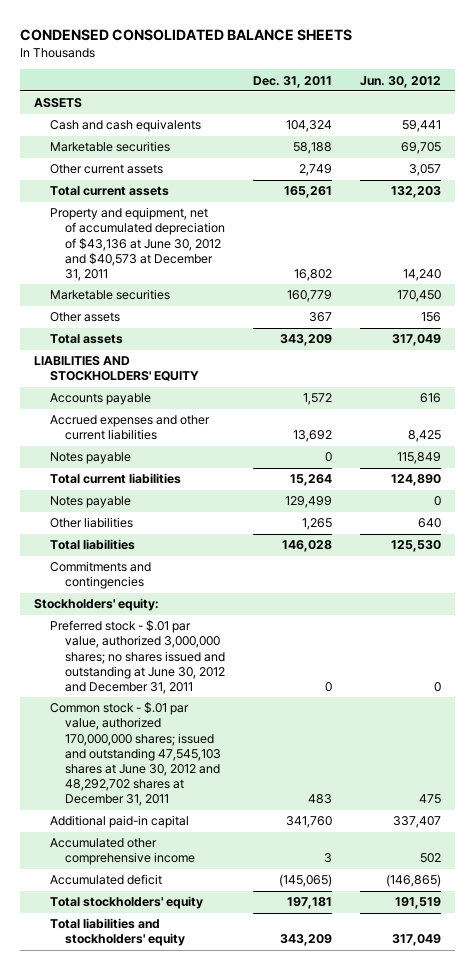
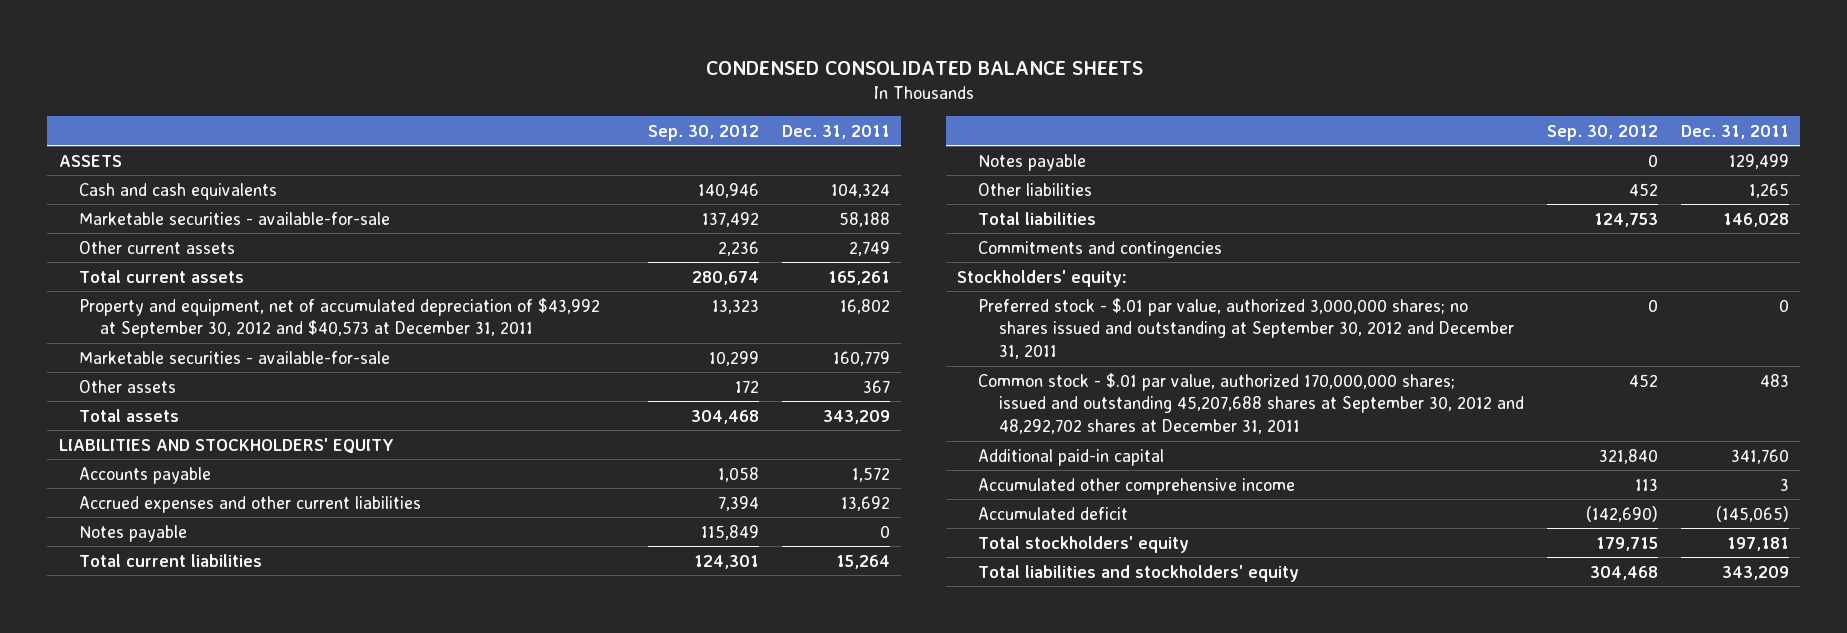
- | Dec. 31, 2011 | Jun. 30, 2012
+ | Sep. 30, 2012 | Dec. 31, 2011
- Marketable securities | 58,188 | 69,705
+ Marketable securities - available-for-sale | 137,492 | 58,188
- Property and equipment, net of accumulated depreciation of $43,136 at June 30, 2012 and $40,573 at December 31, 2011 | 16,802 | 14,240
- Marketable securities | 160,779 | 170,450
+ Property and equipment, net of accumulated depreciation of $43,992 at September 30, 2012 and $40,573 at December 31, 2011 | 13,323 | 16,802
+ Marketable securities - available-for-sale | 10,299 | 160,779
- Preferred stock - $.01 par value, authorized 3,000,000 shares; no shares issued and outstanding at June 30, 2012 and December 31, 2011 | 0 | 0
- Common stock - $.01 par value, authorized 170,000,000 shares; issued and outstanding 47,545,103 shares at June 30, 2012 and 48,292,702 shares at December 31, 2011 | 483 | 475
+ Preferred stock - $.01 par value, authorized 3,000,000 shares; no shares issued and outstanding at September 30, 2012 and December 31, 2011 | 0 | 0
+ Common stock - $.01 par value, authorized 170,000,000 shares; issued and outstanding 45,207,688 shares at September 30, 2012 and 48,292,702 shares at December 31, 2011 | 452 | 483

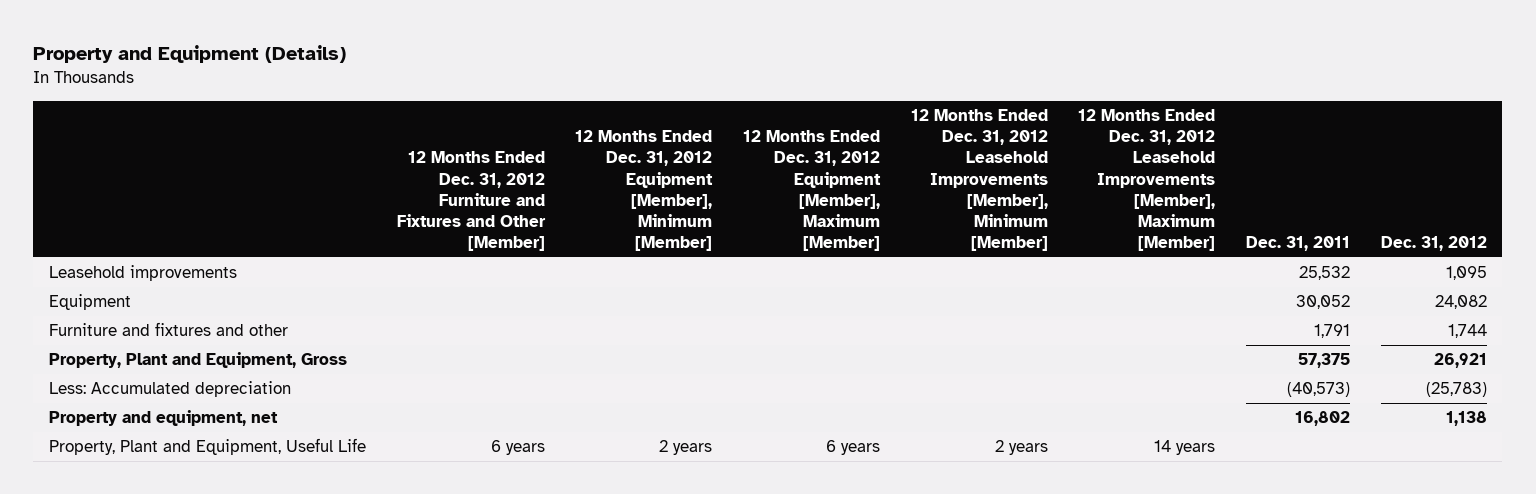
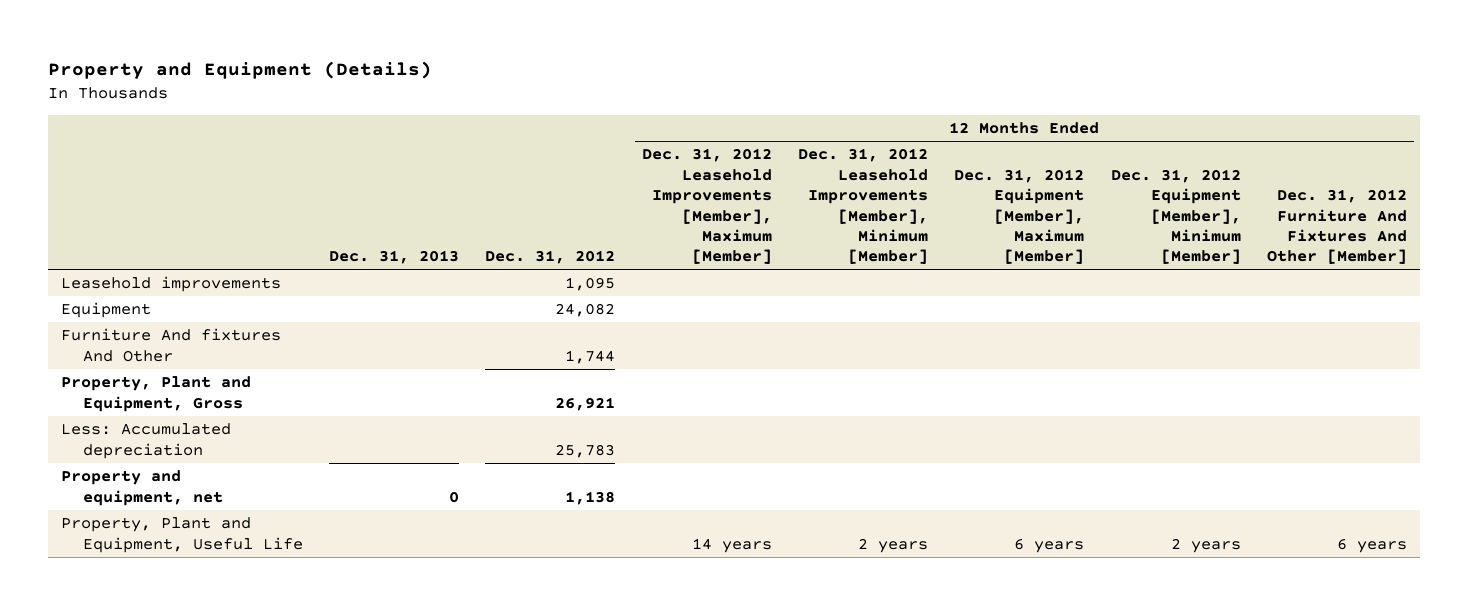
- | 12 Months Ended Dec. 31, 2012 Furniture and Fixtures and Other [Member] | 12 Months Ended Dec. 31, 2012 Equipment [Member], Minimum [Member] | 12 Months Ended Dec. 31, 2012 Equipment [Member], Maximum [Member] | 12 Months Ended Dec. 31, 2012 Leasehold Improvements [Member], Minimum [Member] | 12 Months Ended Dec. 31, 2012 Leasehold Improvements [Member], Maximum [Member] | Dec. 31, 2011 | Dec. 31, 2012
+ | Dec. 31, 2013 | Dec. 31, 2012 | 12 Months Ended Dec. 31, 2012 Leasehold Improvements [Member], Maximum [Member] | 12 Months Ended Dec. 31, 2012 Leasehold Improvements [Member], Minimum [Member] | 12 Months Ended Dec. 31, 2012 Equipment [Member], Maximum [Member] | 12 Months Ended Dec. 31, 2012 Equipment [Member], Minimum [Member] | 12 Months Ended Dec. 31, 2012 Furniture And Fixtures And Other [Member]
- Furniture and fixtures and other | | | | | | 1,791 | 1,744
+ Furniture And fixtures And Other | | 1,744 | | | | |
- Less: Accumulated depreciation | | | | | | (40,573) | (25,783)
+ Less: Accumulated depreciation | | 25,783 | | | | |

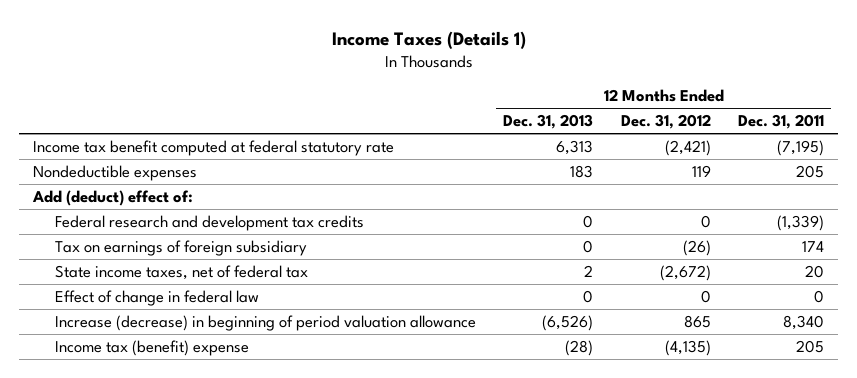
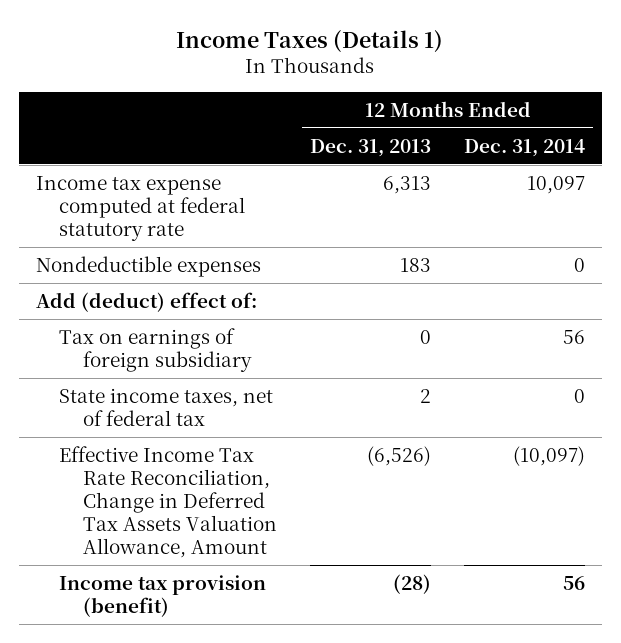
- | 12 Months Ended Dec. 31, 2013 | 12 Months Ended Dec. 31, 2012 | 12 Months Ended Dec. 31, 2011
+ | 12 Months Ended Dec. 31, 2013 | 12 Months Ended Dec. 31, 2014
- Income tax benefit computed at federal statutory rate | 6,313 | (2,421) | (7,195)
+ Income tax expense computed at federal statutory rate | 6,313 | 10,097
- Federal research and development tax credits | 0 | 0 | (1,339)
- Effect of change in federal law | 0 | 0 | 0
- Increase (decrease) in beginning of period valuation allowance | (6,526) | 865 | 8,340
- Income tax (benefit) expense | (28) | (4,135) | 205
+ Effective Income Tax Rate Reconciliation, Change in Deferred Tax Assets Valuation Allowance, Amount | (6,526) | (10,097)
+ Income tax provision (benefit) | (28) | 56

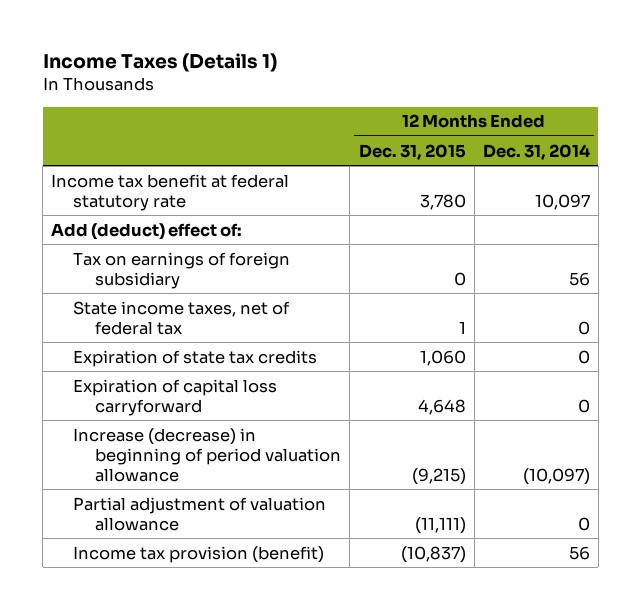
- | 12 Months Ended Dec. 31, 2013 | 12 Months Ended Dec. 31, 2014
+ | 12 Months Ended Dec. 31, 2015 | 12 Months Ended Dec. 31, 2014
- Income tax expense computed at federal statutory rate | 6,313 | 10,097
- Nondeductible expenses | 183 | 0
+ Income tax benefit at federal statutory rate | 3,780 | 10,097
- Effective Income Tax Rate Reconciliation, Change in Deferred Tax Assets Valuation Allowance, Amount | (6,526) | (10,097)
+ Expiration of state tax credits | 1,060 | 0
+ Expiration of capital loss carryforward | 4,648 | 0
+ Increase (decrease) in beginning of period valuation allowance | (9,215) | (10,097)
+ Partial adjustment of valuation allowance | (11,111) | 0

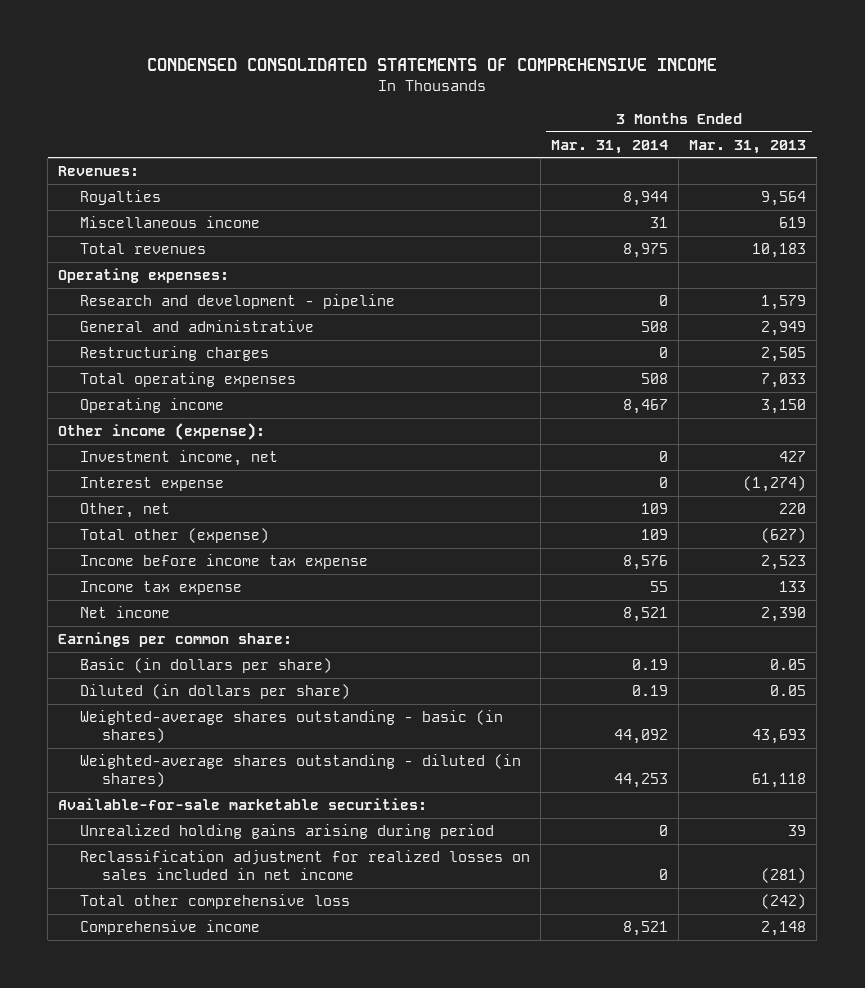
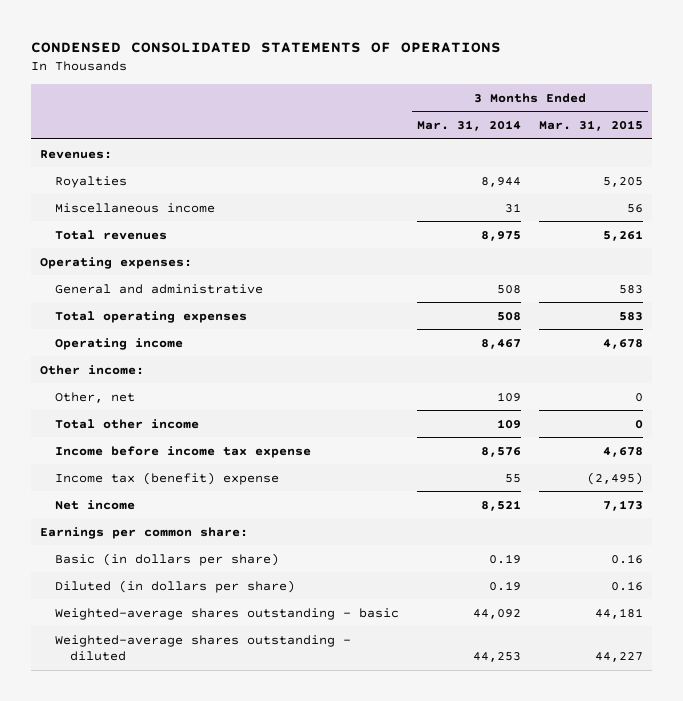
- CONDENSED CONSOLIDATED STATEMENTS OF COMPREHENSIVE INCOME
+ CONDENSED CONSOLIDATED STATEMENTS OF OPERATIONS
- | 3 Months Ended Mar. 31, 2014 | 3 Months Ended Mar. 31, 2013
+ | 3 Months Ended Mar. 31, 2014 | 3 Months Ended Mar. 31, 2015
- Research and development - pipeline | 0 | 1,579
- Restructuring charges | 0 | 2,505
- Other income (expense):
- Investment income, net | 0 | 427
- Interest expense | 0 | (1,274)
+ Other income:
- Total other (expense) | 109 | (627)
+ Total other income | 109 | 0
- Income tax expense | 55 | 133
+ Income tax (benefit) expense | 55 | (2,495)
- Weighted-average shares outstanding - basic (in shares) | 44,092 | 43,693
- Weighted-average shares outstanding - diluted (in shares) | 44,253 | 61,118
- Available-for-sale marketable securities:
- Unrealized holding gains arising during period | 0 | 39
- Reclassification adjustment for realized losses on sales included in net income | 0 | (281)
- Total other comprehensive loss | | (242)
- Comprehensive income | 8,521 | 2,148
+ Weighted-average shares outstanding - basic | 44,092 | 44,181
+ Weighted-average shares outstanding - diluted | 44,253 | 44,227

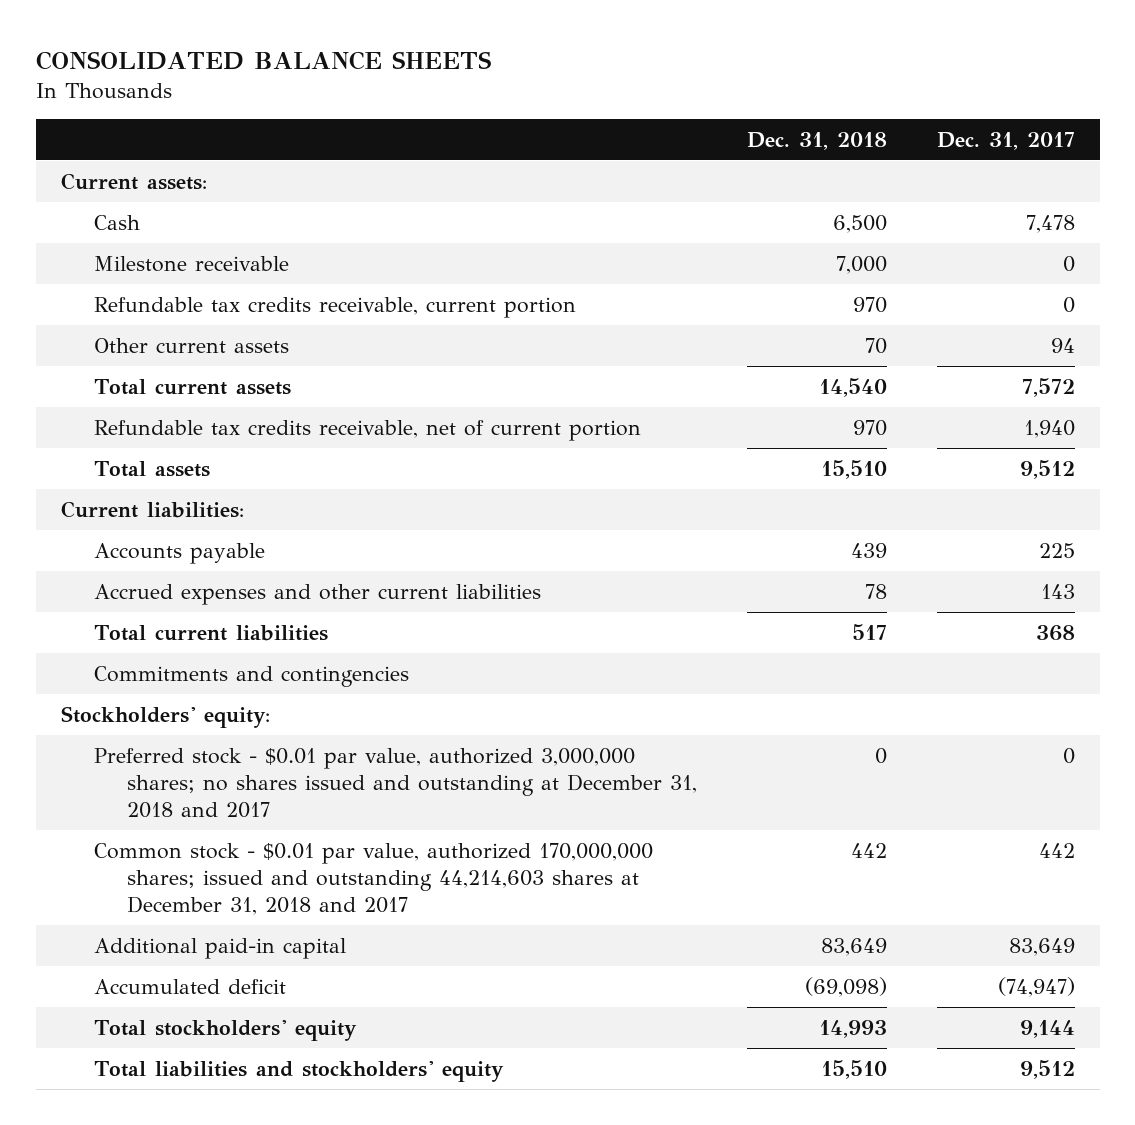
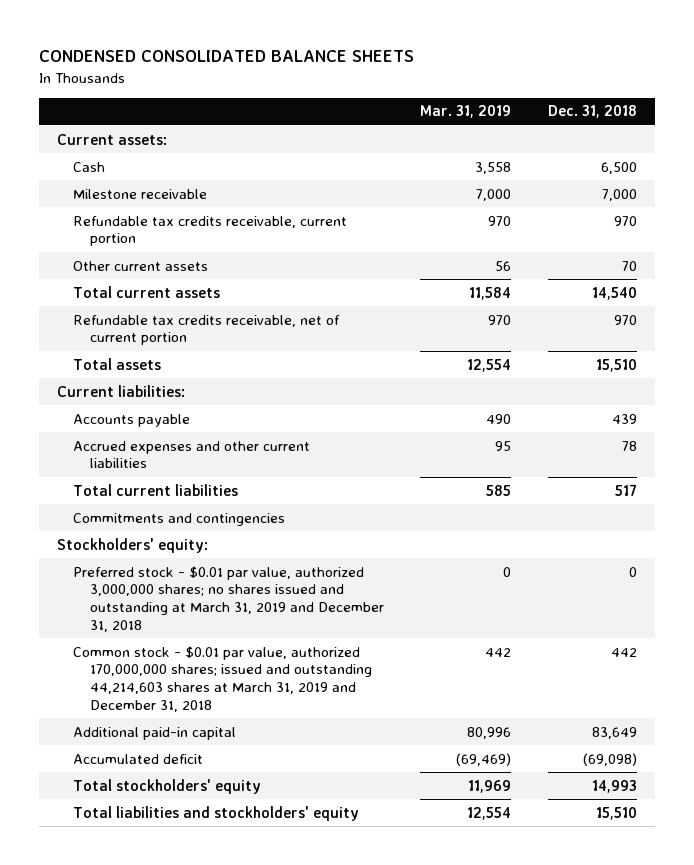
- CONSOLIDATED BALANCE SHEETS
+ CONDENSED CONSOLIDATED BALANCE SHEETS
- | Dec. 31, 2018 | Dec. 31, 2017
+ | Mar. 31, 2019 | Dec. 31, 2018
- Preferred stock - $0.01 par value, authorized 3,000,000 shares; no shares issued and outstanding at December 31, 2018 and 2017 | 0 | 0
- Common stock - $0.01 par value, authorized 170,000,000 shares; issued and outstanding 44,214,603 shares at December 31, 2018 and 2017 | 442 | 442
+ Preferred stock - $0.01 par value, authorized 3,000,000 shares; no shares issued and outstanding at March 31, 2019 and December 31, 2018 | 0 | 0
+ Common stock - $0.01 par value, authorized 170,000,000 shares; issued and outstanding 44,214,603 shares at March 31, 2019 and December 31, 2018 | 442 | 442

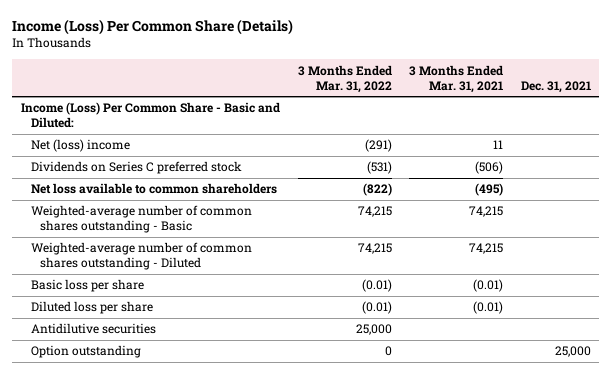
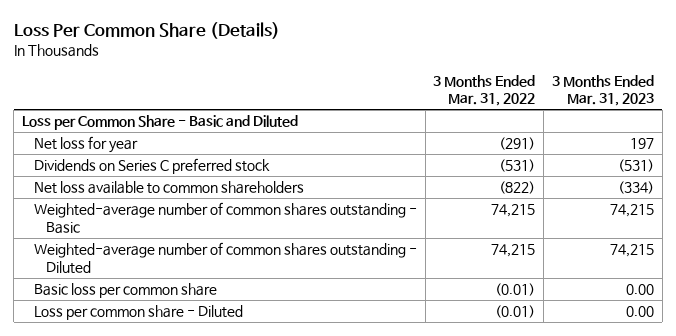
- Income (Loss) Per Common Share (Details)
+ Loss Per Common Share (Details)
- | 3 Months Ended Mar. 31, 2022 | 3 Months Ended Mar. 31, 2021 | Dec. 31, 2021
+ | 3 Months Ended Mar. 31, 2022 | 3 Months Ended Mar. 31, 2023
- Income (Loss) Per Common Share - Basic and Diluted:
- Net (loss) income | (291) | 11 |
+ Loss per Common Share - Basic and Diluted
+ Net loss for year | (291) | 197
- Basic loss per share | (0.01) | (0.01) |
- Diluted loss per share | (0.01) | (0.01) |
- Antidilutive securities | 25,000 | |
- Option outstanding | 0 | | 25,000
+ Basic loss per common share | (0.01) | 0.00
+ Loss per common share - Diluted | (0.01) | 0.00

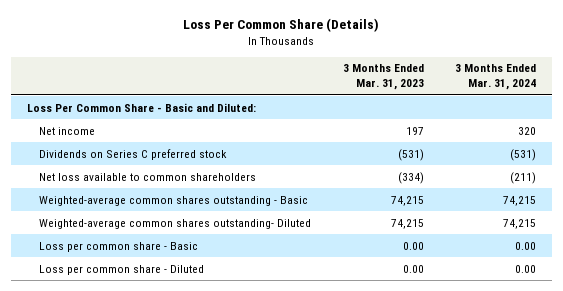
- | 3 Months Ended Mar. 31, 2022 | 3 Months Ended Mar. 31, 2023
+ | 3 Months Ended Mar. 31, 2023 | 3 Months Ended Mar. 31, 2024
- Loss per Common Share - Basic and Diluted
- Net loss for year | (291) | 197
+ Loss Per Common Share - Basic and Diluted:
+ Net income | 197 | 320
- Weighted-average number of common shares outstanding - Basic | 74,215 | 74,215
- Weighted-average number of common shares outstanding - Diluted | 74,215 | 74,215
- Basic loss per common share | (0.01) | 0.00
+ Weighted-average common shares outstanding - Basic | 74,215 | 74,215
+ Weighted-average common shares outstanding- Diluted | 74,215 | 74,215
+ Loss per common share - Basic | 0.00 | 0.00

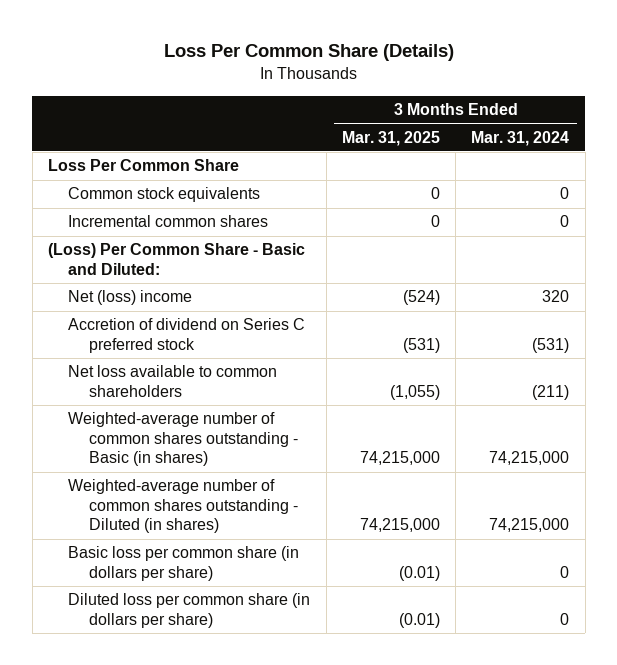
- | 3 Months Ended Mar. 31, 2023 | 3 Months Ended Mar. 31, 2024
+ | 3 Months Ended Mar. 31, 2025 | 3 Months Ended Mar. 31, 2024
- Loss Per Common Share - Basic and Diluted:
- Net income | 197 | 320
- Dividends on Series C preferred stock | (531) | (531)
+ Loss Per Common Share
+ Common stock equivalents | 0 | 0
+ Incremental common shares | 0 | 0
+ (Loss) Per Common Share - Basic and Diluted:
+ Net (loss) income | (524) | 320
+ Accretion of dividend on Series C preferred stock | (531) | (531)
- Weighted-average common shares outstanding - Basic | 74,215 | 74,215
- Weighted-average common shares outstanding- Diluted | 74,215 | 74,215
- Loss per common share - Basic | 0.00 | 0.00
- Loss per common share - Diluted | 0.00 | 0.00
+ Weighted-average number of common shares outstanding - Basic (in shares) | 74,215,000 | 74,215,000
+ Weighted-average number of common shares outstanding - Diluted (in shares) | 74,215,000 | 74,215,000
+ Basic loss per common share (in dollars per share) | (0.01) | 0
+ Diluted loss per common share (in dollars per share) | (0.01) | 0

